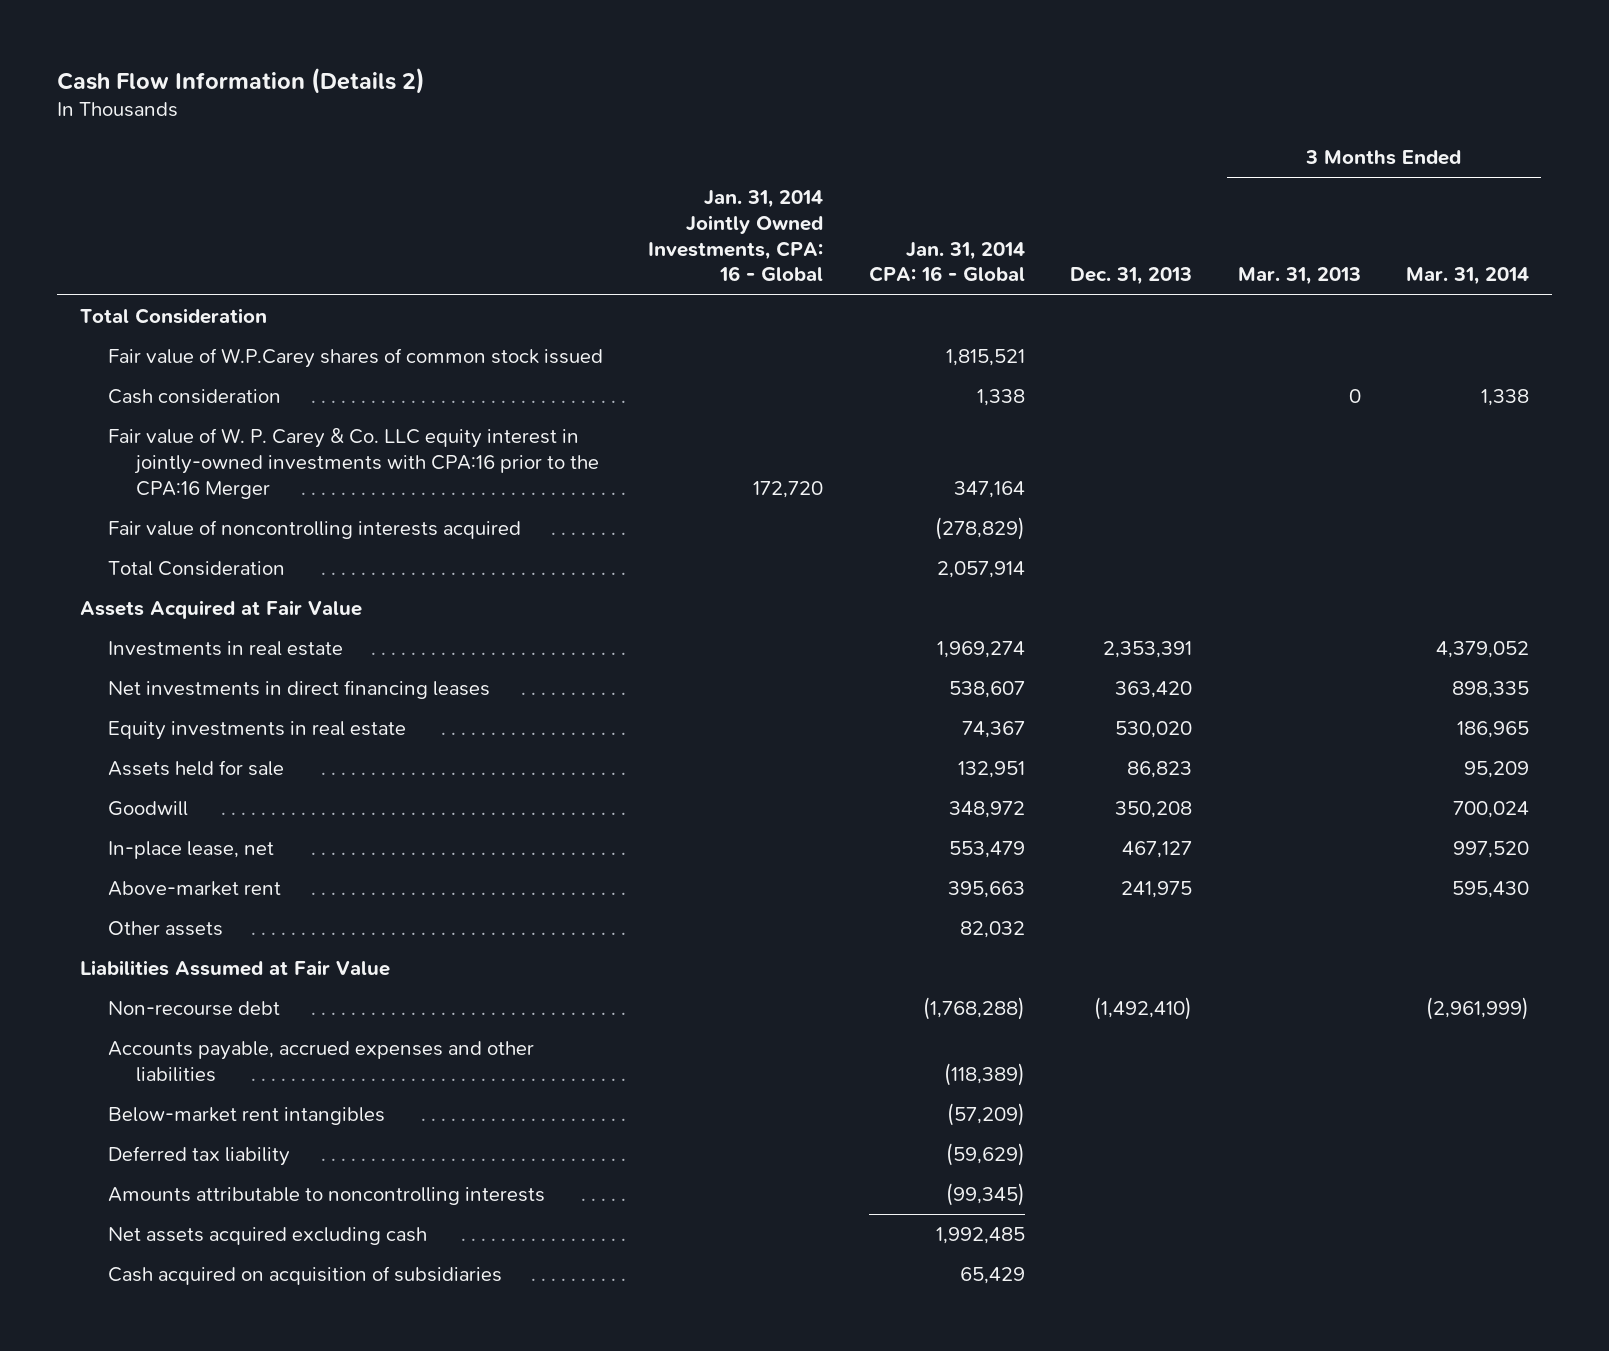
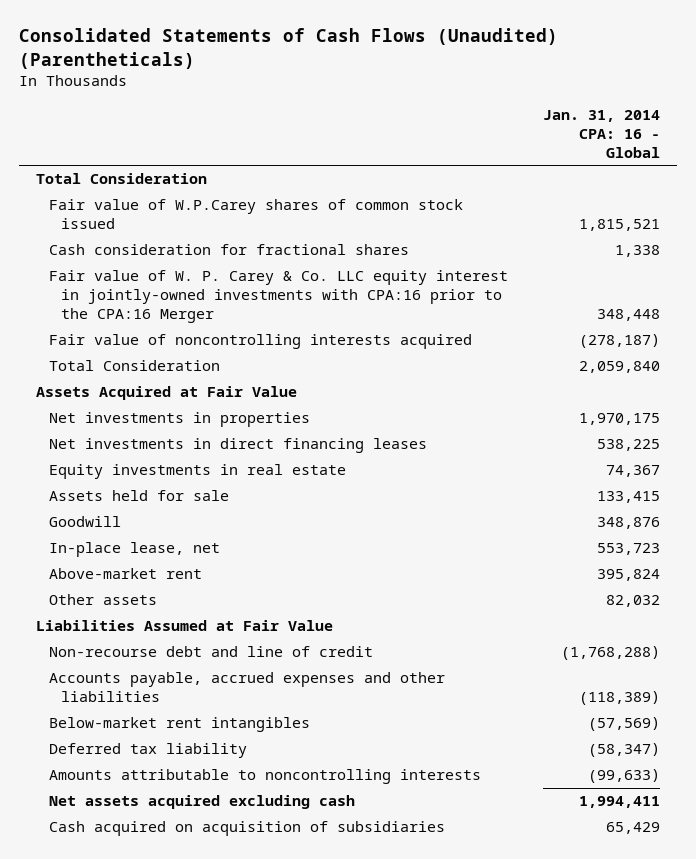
- Cash Flow Information (Details 2)
+ Consolidated Statements of Cash Flows (Unaudited) (Parentheticals)
- | Jan. 31, 2014 Jointly Owned Investments, CPA: 16 - Global | Jan. 31, 2014 CPA: 16 - Global | Dec. 31, 2013 | 3 Months Ended Mar. 31, 2013 | 3 Months Ended Mar. 31, 2014
+ | Jan. 31, 2014 CPA: 16 - Global
- Cash consideration | | 1,338 | | 0 | 1,338
- Fair value of W. P. Carey & Co. LLC equity interest in jointly-owned investments with CPA:16 prior to the CPA:16 Merger | 172,720 | 347,164 | | |
- Fair value of noncontrolling interests acquired | | (278,829) | | |
- Total Consideration | | 2,057,914 | | |
+ Cash consideration for fractional shares | 1,338
+ Fair value of W. P. Carey & Co. LLC equity interest in jointly-owned investments with CPA:16 prior to the CPA:16 Merger | 348,448
+ Fair value of noncontrolling interests acquired | (278,187)
+ Total Consideration | 2,059,840
- Investments in real estate | | 1,969,274 | 2,353,391 | | 4,379,052
- Net investments in direct financing leases | | 538,607 | 363,420 | | 898,335
+ Net investments in properties | 1,970,175
+ Net investments in direct financing leases | 538,225
- Assets held for sale | | 132,951 | 86,823 | | 95,209
- Goodwill | | 348,972 | 350,208 | | 700,024
- In-place lease, net | | 553,479 | 467,127 | | 997,520
- Above-market rent | | 395,663 | 241,975 | | 595,430
+ Assets held for sale | 133,415
+ Goodwill | 348,876
+ In-place lease, net | 553,723
+ Above-market rent | 395,824
- Non-recourse debt | | (1,768,288) | (1,492,410) | | (2,961,999)
+ Non-recourse debt and line of credit | (1,768,288)
- Below-market rent intangibles | | (57,209) | | |
- Deferred tax liability | | (59,629) | | |
- Amounts attributable to noncontrolling interests | | (99,345) | | |
- Net assets acquired excluding cash | | 1,992,485 | | |
+ Below-market rent intangibles | (57,569)
+ Deferred tax liability | (58,347)
+ Amounts attributable to noncontrolling interests | (99,633)
+ Net assets acquired excluding cash | 1,994,411

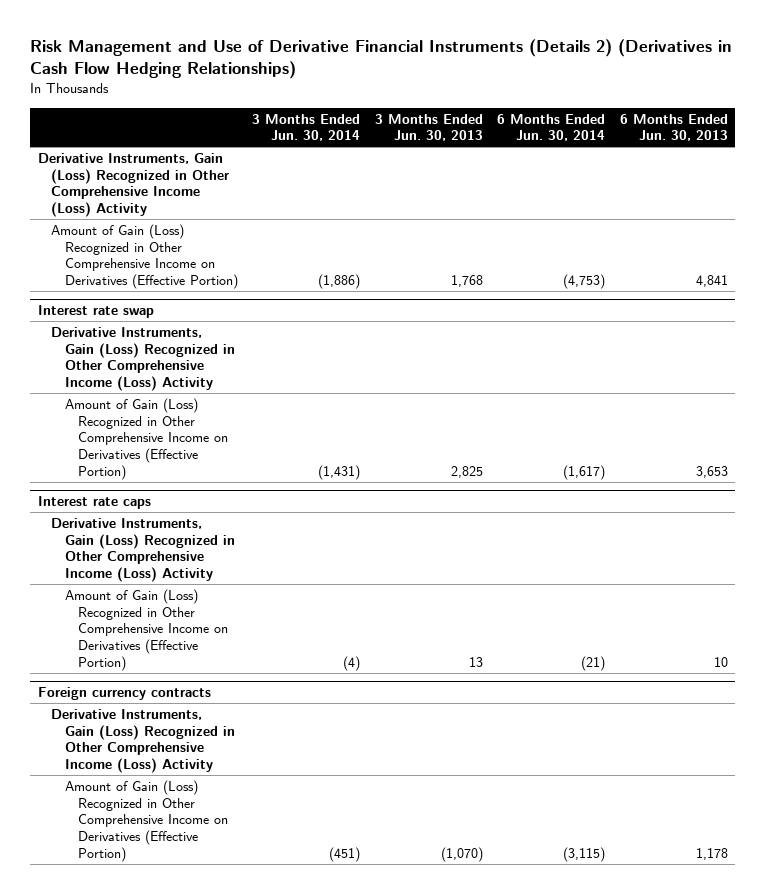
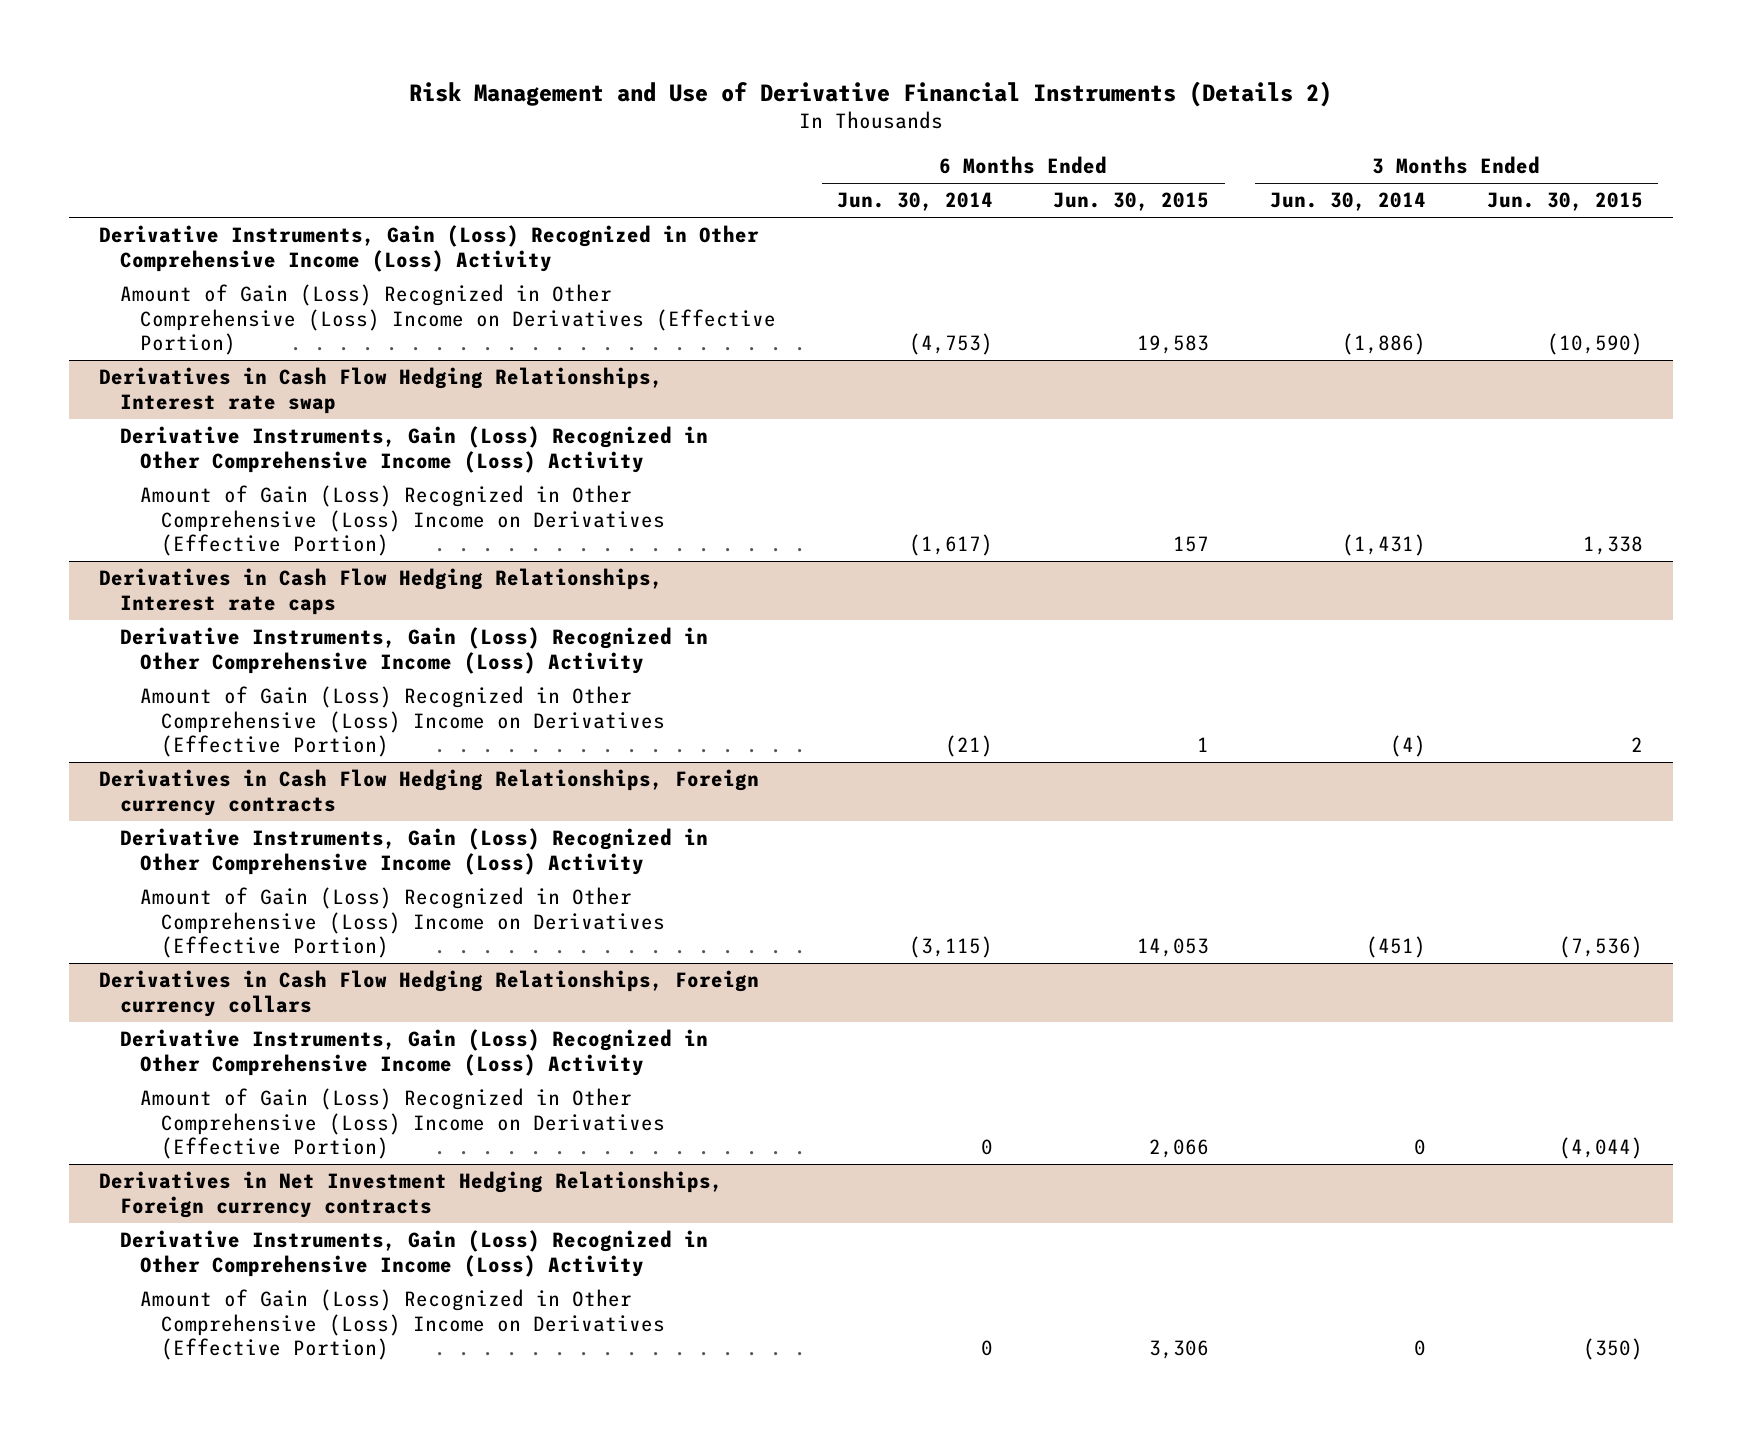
- Risk Management and Use of Derivative Financial Instruments (Details 2) (Derivatives in Cash Flow Hedging Relationships)
+ Risk Management and Use of Derivative Financial Instruments (Details 2)
- | 3 Months Ended Jun. 30, 2014 | 3 Months Ended Jun. 30, 2013 | 6 Months Ended Jun. 30, 2014 | 6 Months Ended Jun. 30, 2013
+ | 6 Months Ended Jun. 30, 2014 | 6 Months Ended Jun. 30, 2015 | 3 Months Ended Jun. 30, 2014 | 3 Months Ended Jun. 30, 2015
- Amount of Gain (Loss) Recognized in Other Comprehensive Income on Derivatives (Effective Portion) | (1,886) | 1,768 | (4,753) | 4,841
- Interest rate swap
+ Amount of Gain (Loss) Recognized in Other Comprehensive (Loss) Income on Derivatives (Effective Portion) | (4,753) | 19,583 | (1,886) | (10,590)
+ Derivatives in Cash Flow Hedging Relationships, Interest rate swap
- Amount of Gain (Loss) Recognized in Other Comprehensive Income on Derivatives (Effective Portion) | (1,431) | 2,825 | (1,617) | 3,653
- Interest rate caps
+ Amount of Gain (Loss) Recognized in Other Comprehensive (Loss) Income on Derivatives (Effective Portion) | (1,617) | 157 | (1,431) | 1,338
+ Derivatives in Cash Flow Hedging Relationships, Interest rate caps
- Amount of Gain (Loss) Recognized in Other Comprehensive Income on Derivatives (Effective Portion) | (4) | 13 | (21) | 10
- Foreign currency contracts
+ Amount of Gain (Loss) Recognized in Other Comprehensive (Loss) Income on Derivatives (Effective Portion) | (21) | 1 | (4) | 2
+ Derivatives in Cash Flow Hedging Relationships, Foreign currency contracts
- Amount of Gain (Loss) Recognized in Other Comprehensive Income on Derivatives (Effective Portion) | (451) | (1,070) | (3,115) | 1,178
+ Amount of Gain (Loss) Recognized in Other Comprehensive (Loss) Income on Derivatives (Effective Portion) | (3,115) | 14,053 | (451) | (7,536)
+ Derivatives in Cash Flow Hedging Relationships, Foreign currency collars
+ Derivative Instruments, Gain (Loss) Recognized in Other Comprehensive Income (Loss) Activity
+ Amount of Gain (Loss) Recognized in Other Comprehensive (Loss) Income on Derivatives (Effective Portion) | 0 | 2,066 | 0 | (4,044)
+ Derivatives in Net Investment Hedging Relationships, Foreign currency contracts
+ Derivative Instruments, Gain (Loss) Recognized in Other Comprehensive Income (Loss) Activity
+ Amount of Gain (Loss) Recognized in Other Comprehensive (Loss) Income on Derivatives (Effective Portion) | 0 | 3,306 | 0 | (350)

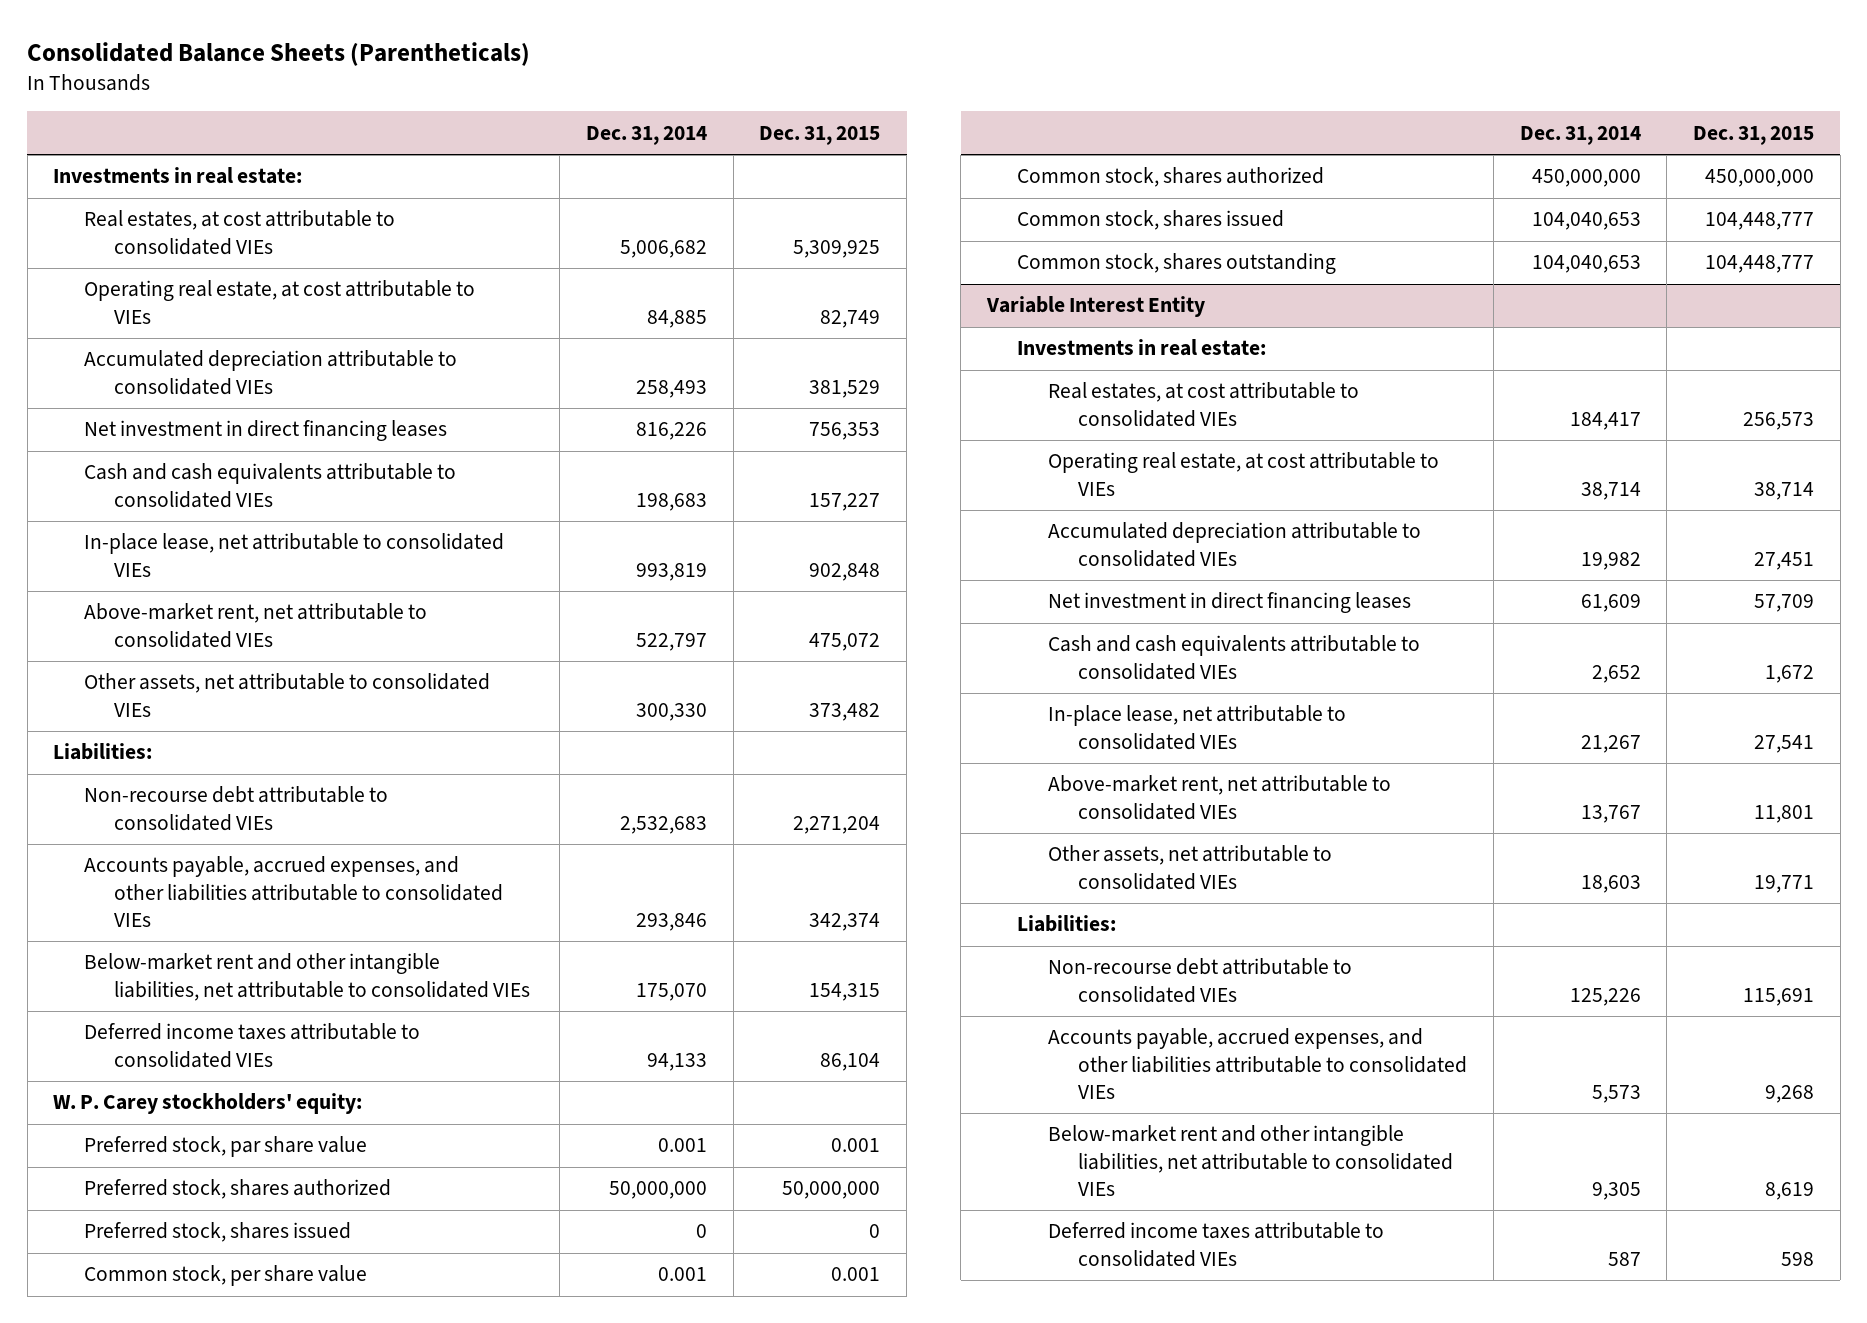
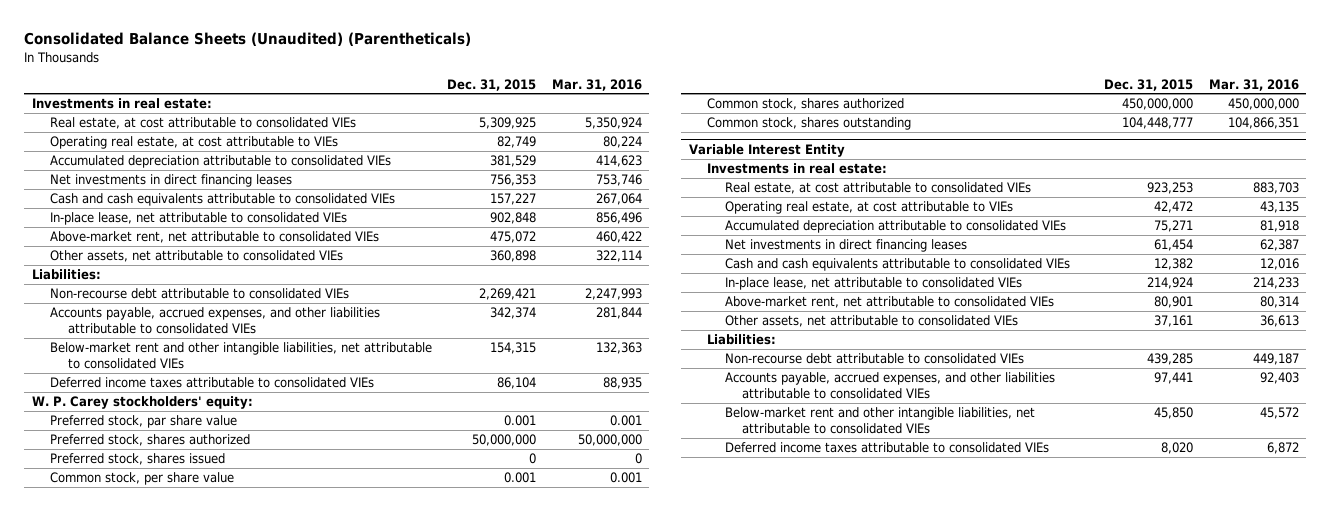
- Consolidated Balance Sheets (Parentheticals)
+ Consolidated Balance Sheets (Unaudited) (Parentheticals)
- | Dec. 31, 2014 | Dec. 31, 2015
+ | Dec. 31, 2015 | Mar. 31, 2016
- Real estates, at cost attributable to consolidated VIEs | 5,006,682 | 5,309,925
+ Real estate, at cost attributable to consolidated VIEs | 5,309,925 | 5,350,924
- Net investment in direct financing leases | 816,226 | 756,353
+ Net investments in direct financing leases | 756,353 | 753,746
- Other assets, net attributable to consolidated VIEs | 300,330 | 373,482
+ Other assets, net attributable to consolidated VIEs | 360,898 | 322,114
- Non-recourse debt attributable to consolidated VIEs | 2,532,683 | 2,271,204
+ Non-recourse debt attributable to consolidated VIEs | 2,269,421 | 2,247,993
- Common stock, shares issued | 104,040,653 | 104,448,777
@ Variable Interest Entity
- Real estates, at cost attributable to consolidated VIEs | 184,417 | 256,573
- Operating real estate, at cost attributable to VIEs | 38,714 | 38,714
- Accumulated depreciation attributable to consolidated VIEs | 19,982 | 27,451
- Net investment in direct financing leases | 61,609 | 57,709
- Cash and cash equivalents attributable to consolidated VIEs | 2,652 | 1,672
- In-place lease, net attributable to consolidated VIEs | 21,267 | 27,541
- Above-market rent, net attributable to consolidated VIEs | 13,767 | 11,801
- Other assets, net attributable to consolidated VIEs | 18,603 | 19,771
+ Real estate, at cost attributable to consolidated VIEs | 923,253 | 883,703
+ Operating real estate, at cost attributable to VIEs | 42,472 | 43,135
+ Accumulated depreciation attributable to consolidated VIEs | 75,271 | 81,918
+ Net investments in direct financing leases | 61,454 | 62,387
+ Cash and cash equivalents attributable to consolidated VIEs | 12,382 | 12,016
+ In-place lease, net attributable to consolidated VIEs | 214,924 | 214,233
+ Above-market rent, net attributable to consolidated VIEs | 80,901 | 80,314
+ Other assets, net attributable to consolidated VIEs | 37,161 | 36,613
- Non-recourse debt attributable to consolidated VIEs | 125,226 | 115,691
- Accounts payable, accrued expenses, and other liabilities attributable to consolidated VIEs | 5,573 | 9,268
- Below-market rent and other intangible liabilities, net attributable to consolidated VIEs | 9,305 | 8,619
- Deferred income taxes attributable to consolidated VIEs | 587 | 598
+ Non-recourse debt attributable to consolidated VIEs | 439,285 | 449,187
+ Accounts payable, accrued expenses, and other liabilities attributable to consolidated VIEs | 97,441 | 92,403
+ Below-market rent and other intangible liabilities, net attributable to consolidated VIEs | 45,850 | 45,572
+ Deferred income taxes attributable to consolidated VIEs | 8,020 | 6,872

